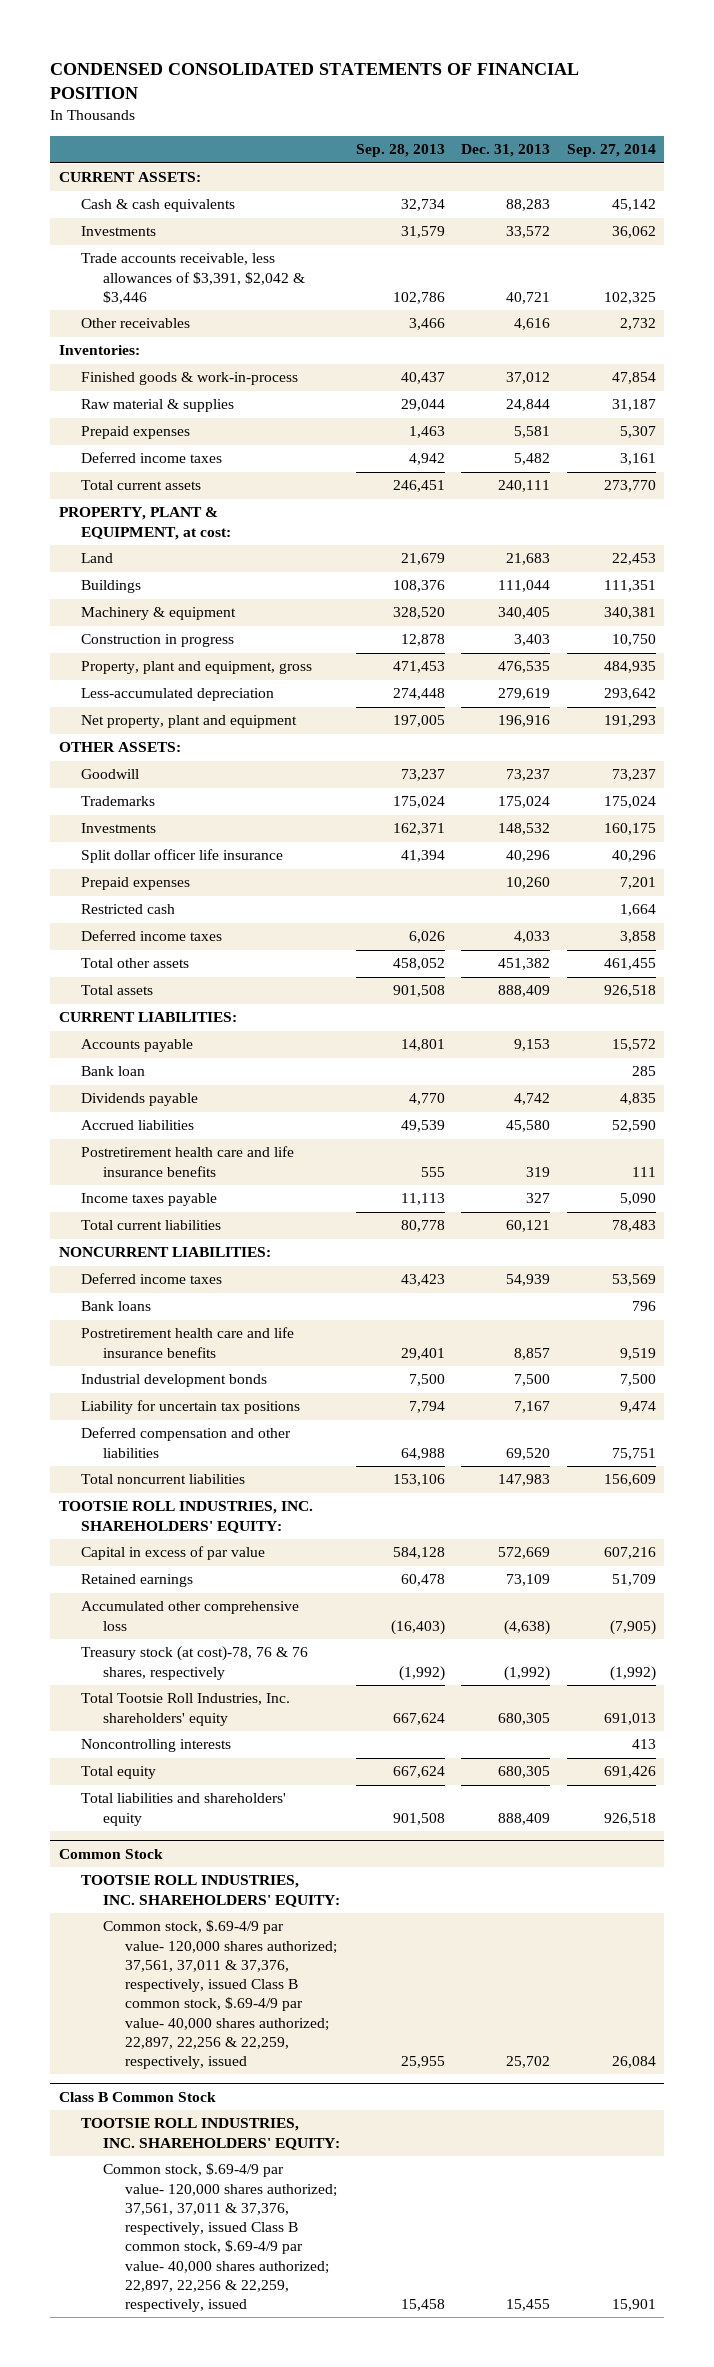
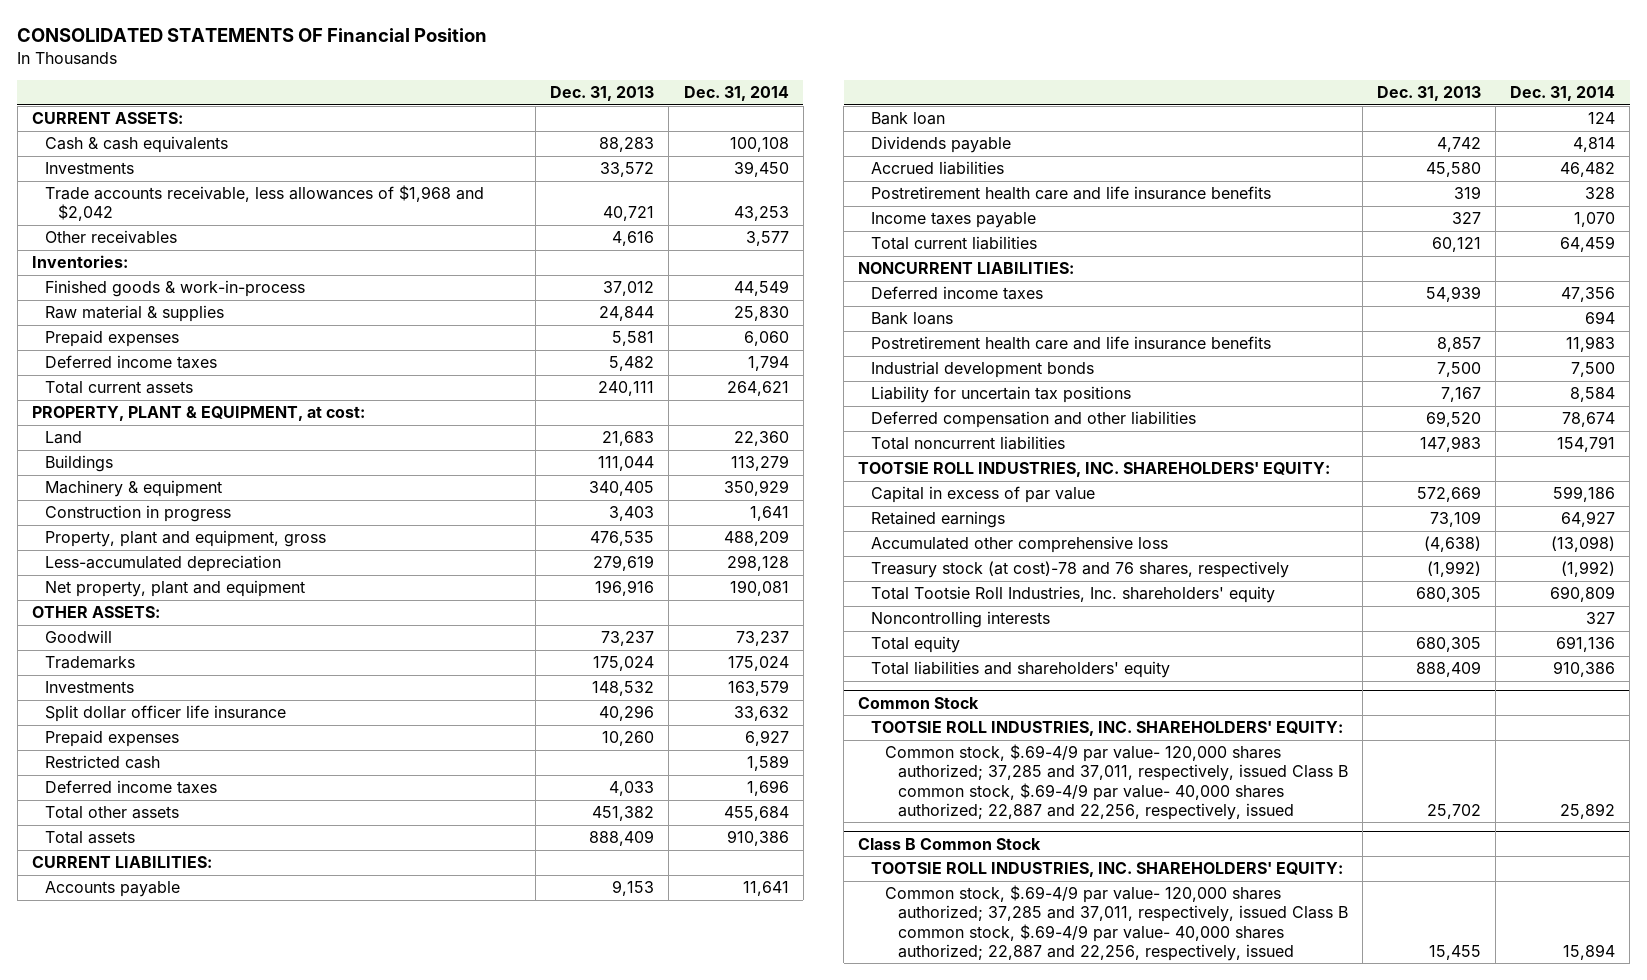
- CONDENSED CONSOLIDATED STATEMENTS OF FINANCIAL POSITION
+ CONSOLIDATED STATEMENTS OF Financial Position
- | Sep. 28, 2013 | Dec. 31, 2013 | Sep. 27, 2014
+ | Dec. 31, 2013 | Dec. 31, 2014
- Trade accounts receivable, less allowances of $3,391, $2,042 & $3,446 | 102,786 | 40,721 | 102,325
+ Trade accounts receivable, less allowances of $1,968 and $2,042 | 40,721 | 43,253
- Treasury stock (at cost)-78, 76 & 76 shares, respectively | (1,992) | (1,992) | (1,992)
+ Treasury stock (at cost)-78 and 76 shares, respectively | (1,992) | (1,992)
@ Common Stock
- Common stock, $.69-4/9 par value- 120,000 shares authorized; 37,561, 37,011 & 37,376, respectively, issued Class B common stock, $.69-4/9 par value- 40,000 shares authorized; 22,897, 22,256 & 22,259, respectively, issued | 25,955 | 25,702 | 26,084
+ Common stock, $.69-4/9 par value- 120,000 shares authorized; 37,285 and 37,011, respectively, issued Class B common stock, $.69-4/9 par value- 40,000 shares authorized; 22,887 and 22,256, respectively, issued | 25,702 | 25,892
@ Class B Common Stock
- Common stock, $.69-4/9 par value- 120,000 shares authorized; 37,561, 37,011 & 37,376, respectively, issued Class B common stock, $.69-4/9 par value- 40,000 shares authorized; 22,897, 22,256 & 22,259, respectively, issued | 15,458 | 15,455 | 15,901
+ Common stock, $.69-4/9 par value- 120,000 shares authorized; 37,285 and 37,011, respectively, issued Class B common stock, $.69-4/9 par value- 40,000 shares authorized; 22,887 and 22,256, respectively, issued | 15,455 | 15,894

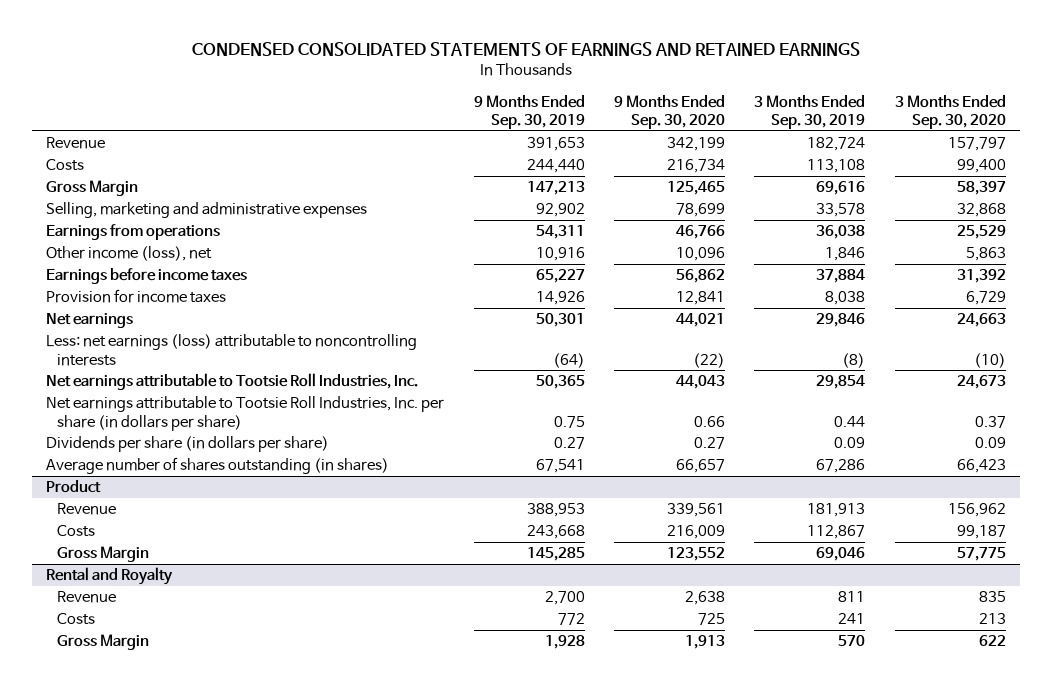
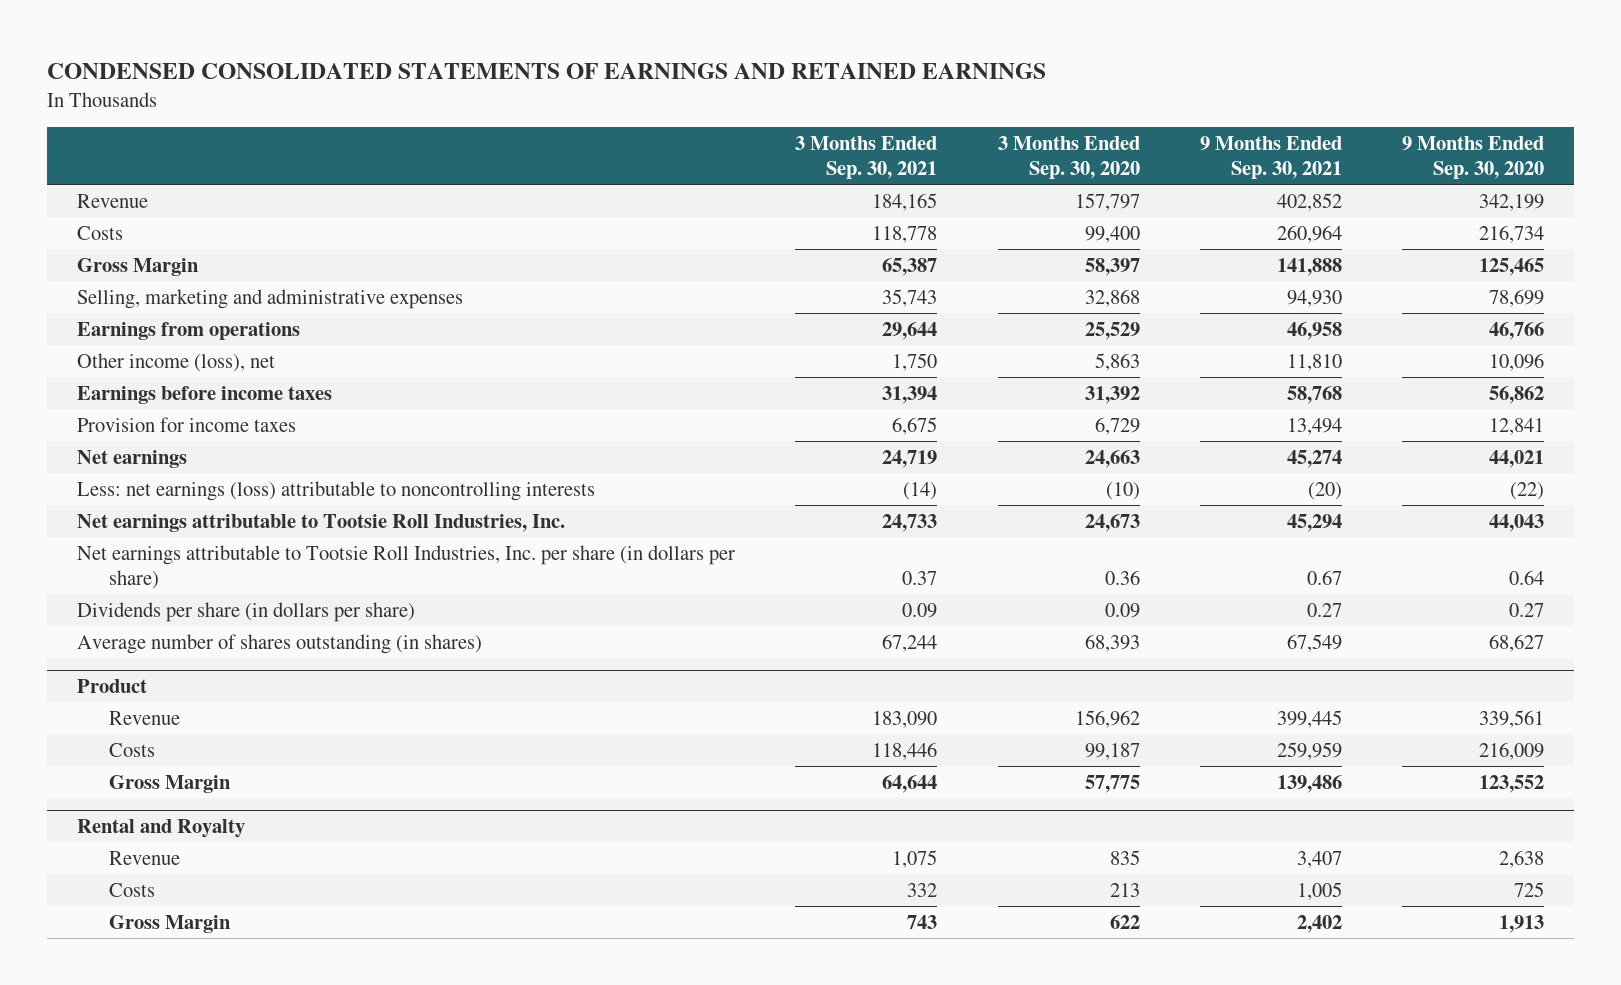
- | 9 Months Ended Sep. 30, 2019 | 9 Months Ended Sep. 30, 2020 | 3 Months Ended Sep. 30, 2019 | 3 Months Ended Sep. 30, 2020
+ | 3 Months Ended Sep. 30, 2021 | 3 Months Ended Sep. 30, 2020 | 9 Months Ended Sep. 30, 2021 | 9 Months Ended Sep. 30, 2020
- Net earnings attributable to Tootsie Roll Industries, Inc. per share (in dollars per share) | 0.75 | 0.66 | 0.44 | 0.37
+ Net earnings attributable to Tootsie Roll Industries, Inc. per share (in dollars per share) | 0.37 | 0.36 | 0.67 | 0.64
- Average number of shares outstanding (in shares) | 67,541 | 66,657 | 67,286 | 66,423
+ Average number of shares outstanding (in shares) | 67,244 | 68,393 | 67,549 | 68,627

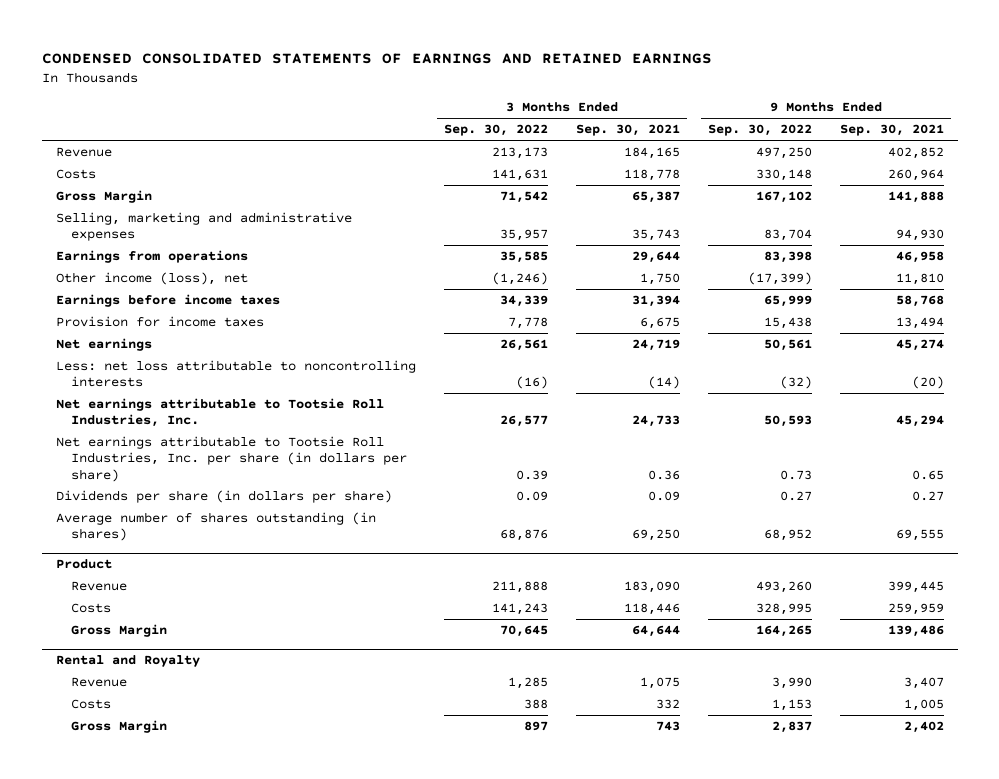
- | 3 Months Ended Sep. 30, 2021 | 3 Months Ended Sep. 30, 2020 | 9 Months Ended Sep. 30, 2021 | 9 Months Ended Sep. 30, 2020
+ | 3 Months Ended Sep. 30, 2022 | 3 Months Ended Sep. 30, 2021 | 9 Months Ended Sep. 30, 2022 | 9 Months Ended Sep. 30, 2021
- Less: net earnings (loss) attributable to noncontrolling interests | (14) | (10) | (20) | (22)
+ Less: net loss attributable to noncontrolling interests | (16) | (14) | (32) | (20)
- Net earnings attributable to Tootsie Roll Industries, Inc. per share (in dollars per share) | 0.37 | 0.36 | 0.67 | 0.64
+ Net earnings attributable to Tootsie Roll Industries, Inc. per share (in dollars per share) | 0.39 | 0.36 | 0.73 | 0.65
- Average number of shares outstanding (in shares) | 67,244 | 68,393 | 67,549 | 68,627
+ Average number of shares outstanding (in shares) | 68,876 | 69,250 | 68,952 | 69,555

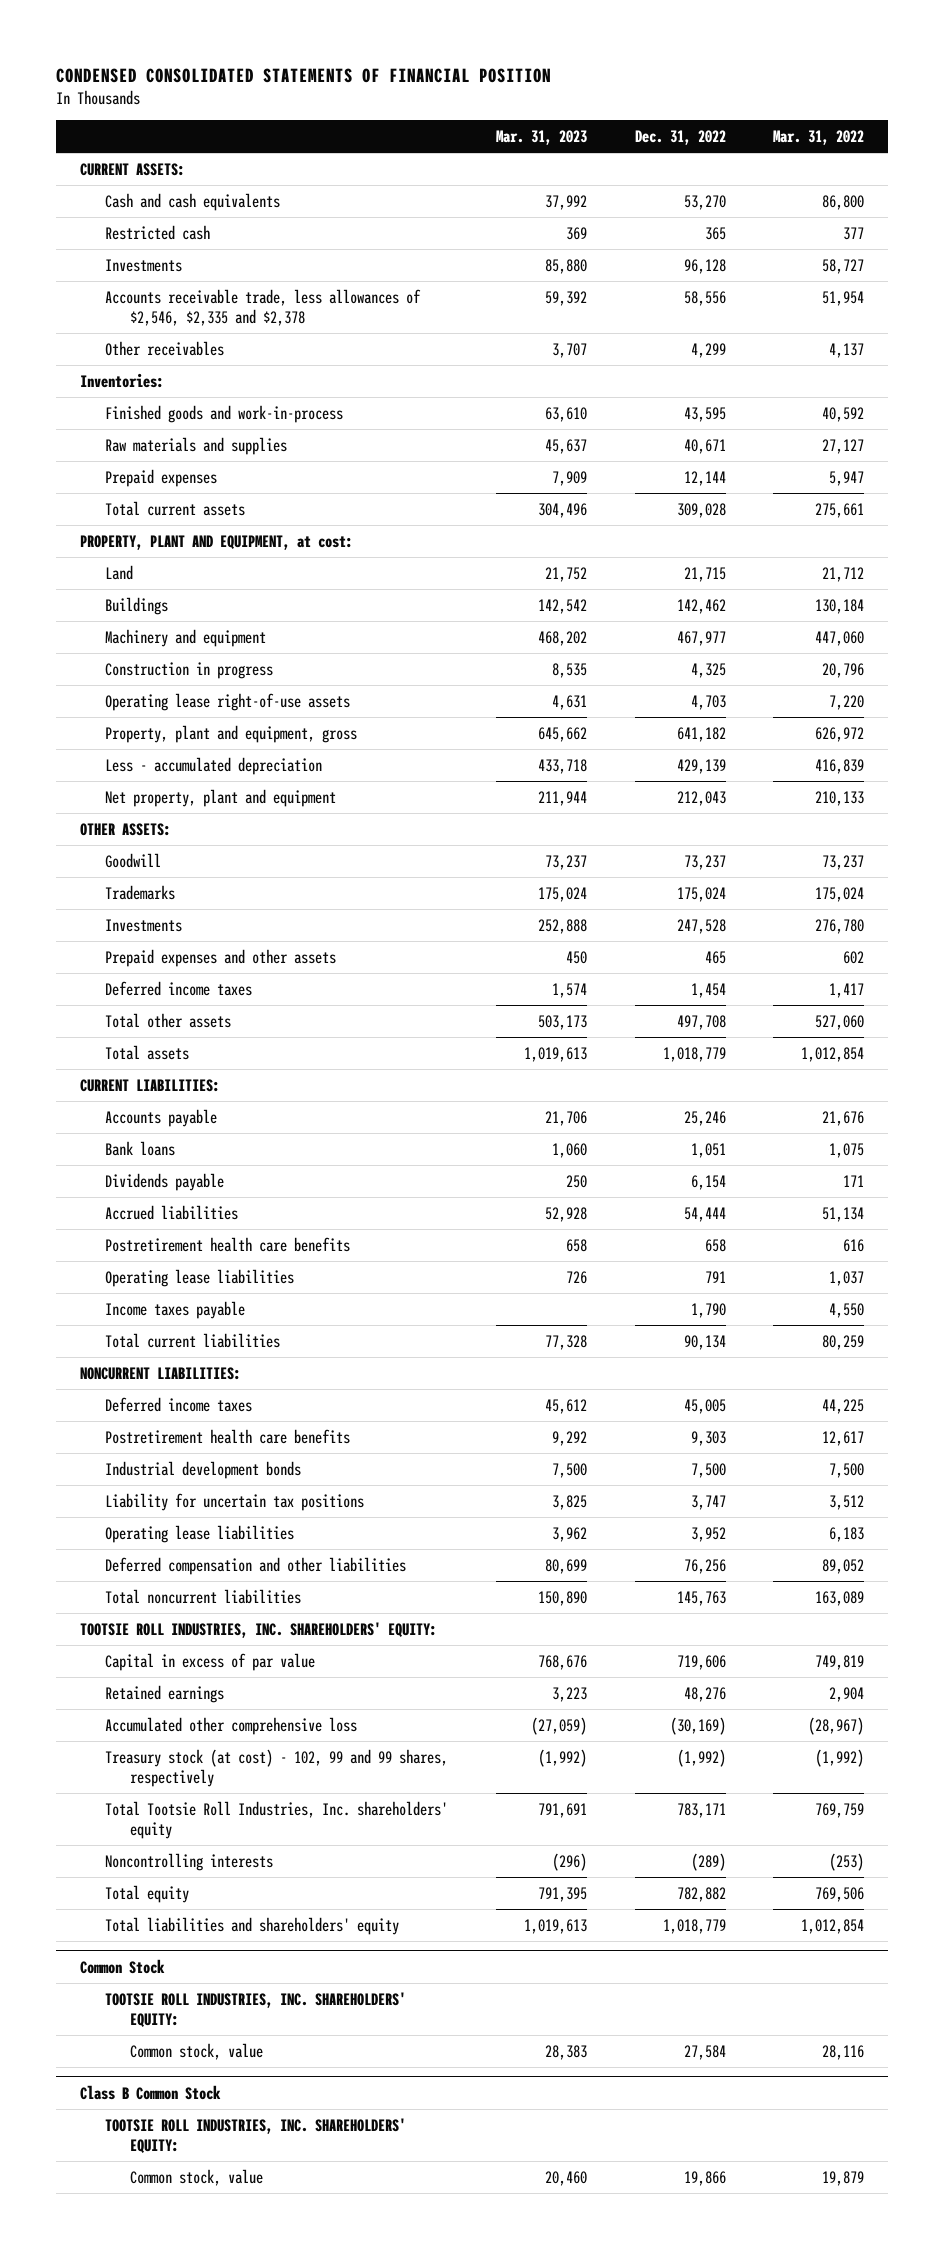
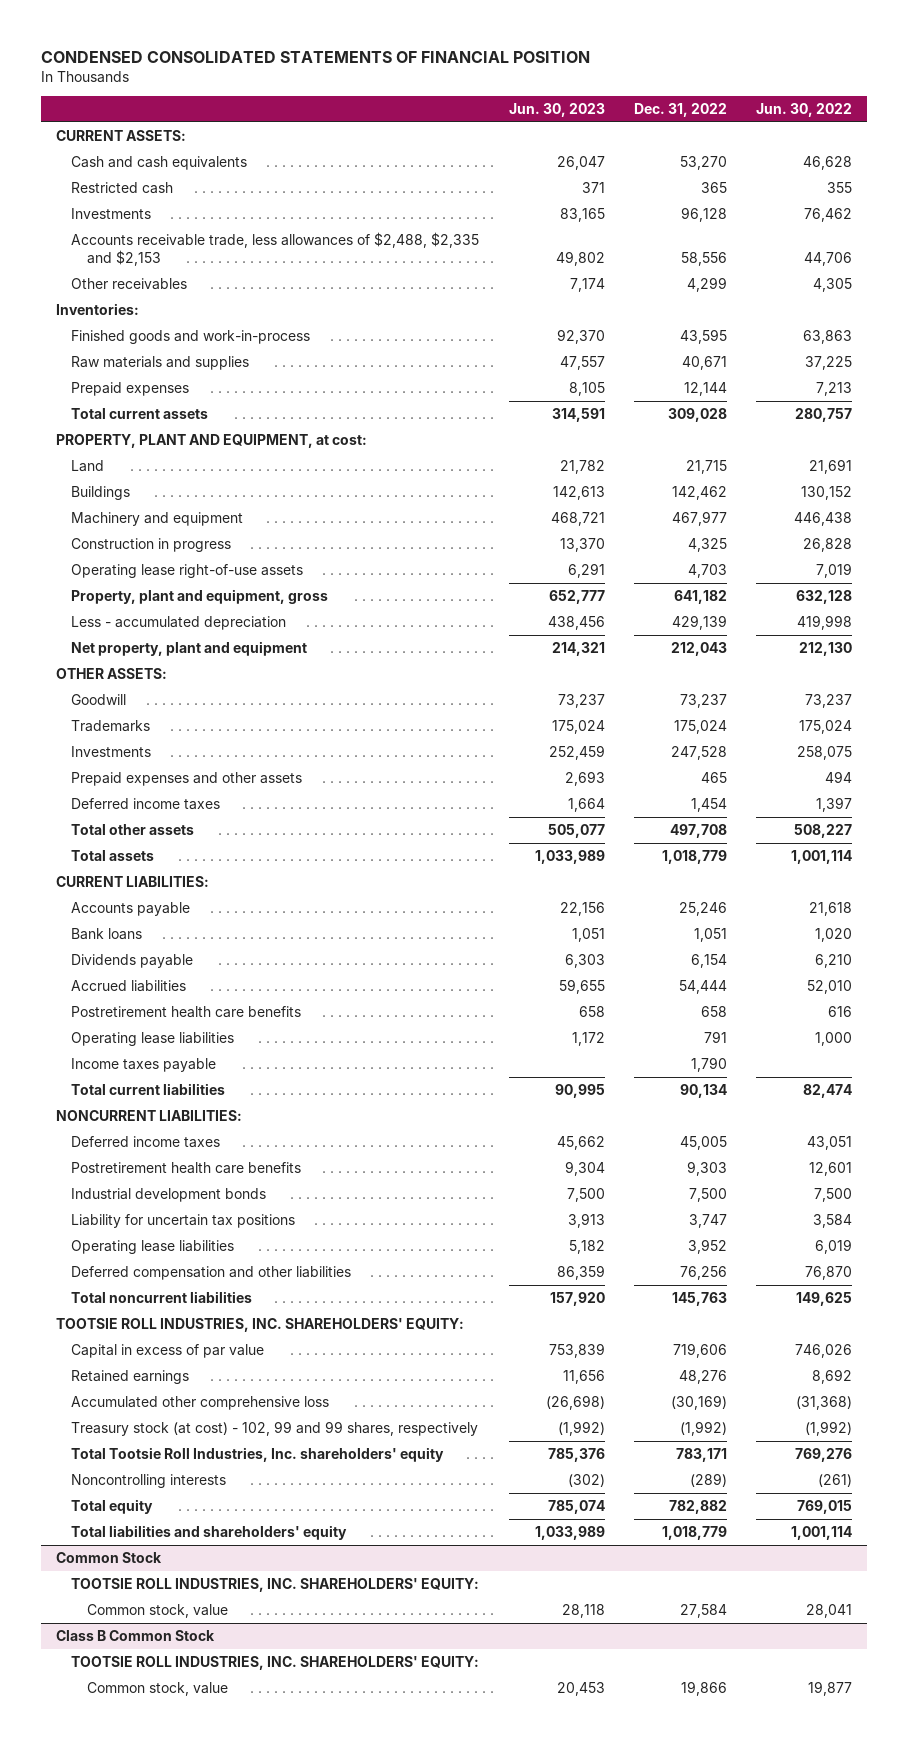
- | Mar. 31, 2023 | Dec. 31, 2022 | Mar. 31, 2022
+ | Jun. 30, 2023 | Dec. 31, 2022 | Jun. 30, 2022
- Accounts receivable trade, less allowances of $2,546, $2,335 and $2,378 | 59,392 | 58,556 | 51,954
+ Accounts receivable trade, less allowances of $2,488, $2,335 and $2,153 | 49,802 | 58,556 | 44,706

